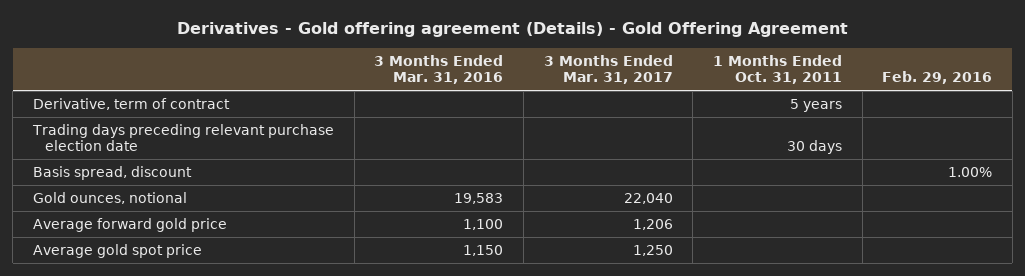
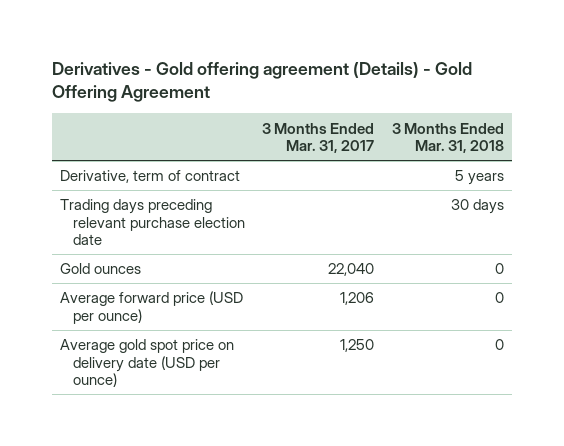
- | 3 Months Ended Mar. 31, 2016 | 3 Months Ended Mar. 31, 2017 | 1 Months Ended Oct. 31, 2011 | Feb. 29, 2016
+ | 3 Months Ended Mar. 31, 2017 | 3 Months Ended Mar. 31, 2018
- Basis spread, discount | | | | 1.00%
- Gold ounces, notional | 19,583 | 22,040 | |
- Average forward gold price | 1,100 | 1,206 | |
- Average gold spot price | 1,150 | 1,250 | |
+ Gold ounces | 22,040 | 0
+ Average forward price (USD per ounce) | 1,206 | 0
+ Average gold spot price on delivery date (USD per ounce) | 1,250 | 0

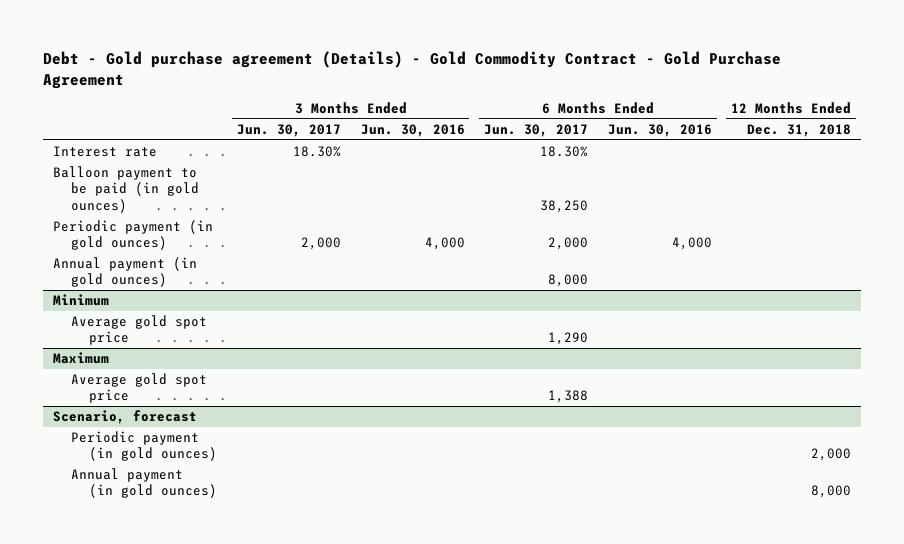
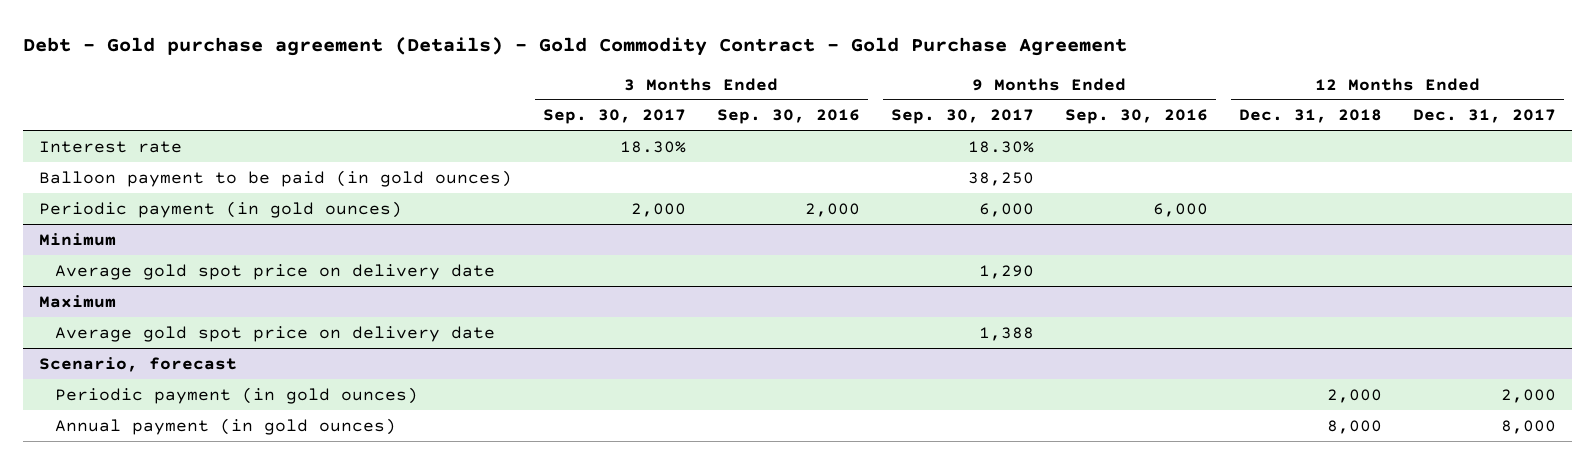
- | 3 Months Ended Jun. 30, 2017 | 3 Months Ended Jun. 30, 2016 | 6 Months Ended Jun. 30, 2017 | 6 Months Ended Jun. 30, 2016 | 12 Months Ended Dec. 31, 2018
+ | 3 Months Ended Sep. 30, 2017 | 3 Months Ended Sep. 30, 2016 | 9 Months Ended Sep. 30, 2017 | 9 Months Ended Sep. 30, 2016 | 12 Months Ended Dec. 31, 2018 | 12 Months Ended Dec. 31, 2017
- Annual payment (in gold ounces) | | | 8,000 | |
@ Minimum
- Average gold spot price | | | 1,290 | |
+ Average gold spot price on delivery date | | | 1,290 | | |
@ Maximum
- Average gold spot price | | | 1,388 | |
+ Average gold spot price on delivery date | | | 1,388 | | |

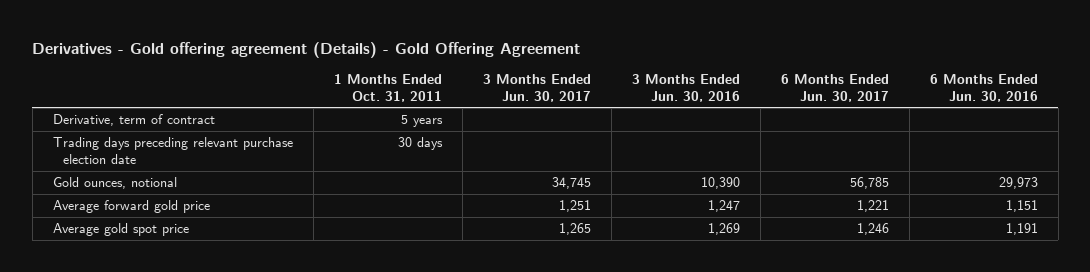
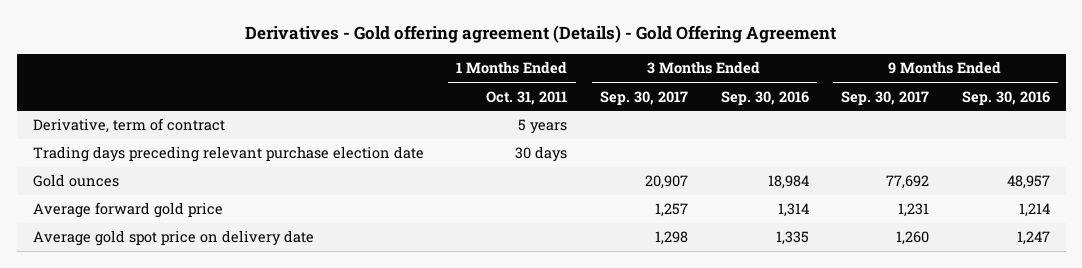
- | 1 Months Ended Oct. 31, 2011 | 3 Months Ended Jun. 30, 2017 | 3 Months Ended Jun. 30, 2016 | 6 Months Ended Jun. 30, 2017 | 6 Months Ended Jun. 30, 2016
+ | 1 Months Ended Oct. 31, 2011 | 3 Months Ended Sep. 30, 2017 | 3 Months Ended Sep. 30, 2016 | 9 Months Ended Sep. 30, 2017 | 9 Months Ended Sep. 30, 2016
- Gold ounces, notional | | 34,745 | 10,390 | 56,785 | 29,973
+ Gold ounces | | 20,907 | 18,984 | 77,692 | 48,957
- Average gold spot price | | 1,265 | 1,269 | 1,246 | 1,191
+ Average gold spot price on delivery date | | 1,298 | 1,335 | 1,260 | 1,247

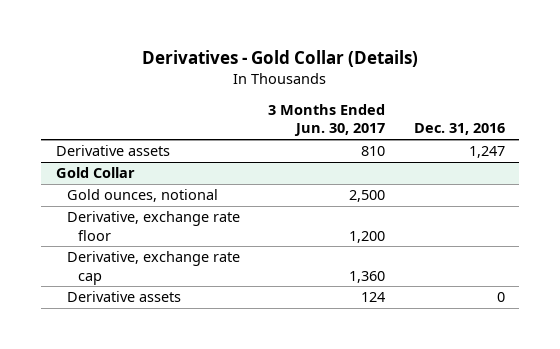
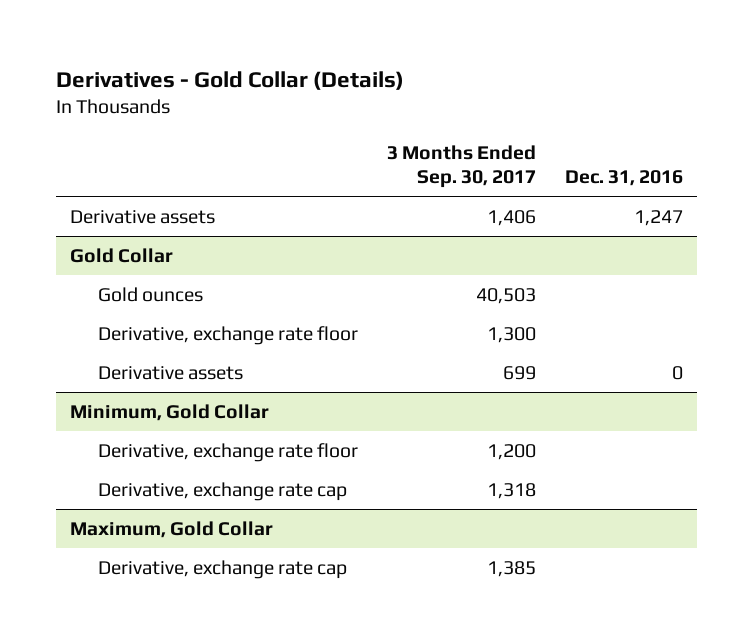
- | 3 Months Ended Jun. 30, 2017 | Dec. 31, 2016
+ | 3 Months Ended Sep. 30, 2017 | Dec. 31, 2016
@ Gold Collar
- Gold ounces, notional | 2,500 |
+ Gold ounces | 40,503 |
- Derivative, exchange rate cap | 1,360 |
+ Minimum, Gold Collar
+ Derivative, exchange rate floor | 1,200 |
+ Derivative, exchange rate cap | 1,318 |
+ Maximum, Gold Collar
+ Derivative, exchange rate cap | 1,385 |

